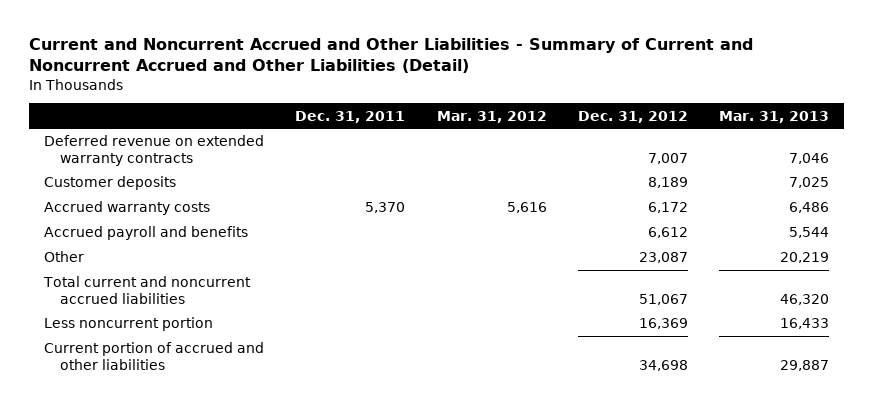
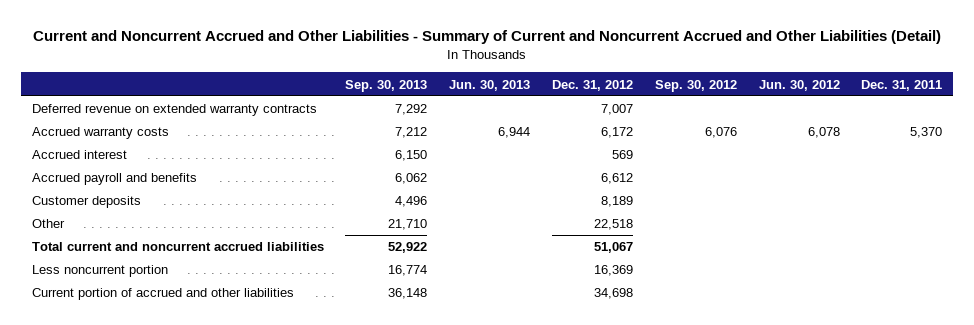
- | Dec. 31, 2011 | Mar. 31, 2012 | Dec. 31, 2012 | Mar. 31, 2013
+ | Sep. 30, 2013 | Jun. 30, 2013 | Dec. 31, 2012 | Sep. 30, 2012 | Jun. 30, 2012 | Dec. 31, 2011
+ Accrued interest | 6,150 | | 569 | | |
- Other | | | 23,087 | 20,219
moved down: Customer deposits | 4,496 | | 8,189 | | |
+ Other | 21,710 | | 22,518 | | |

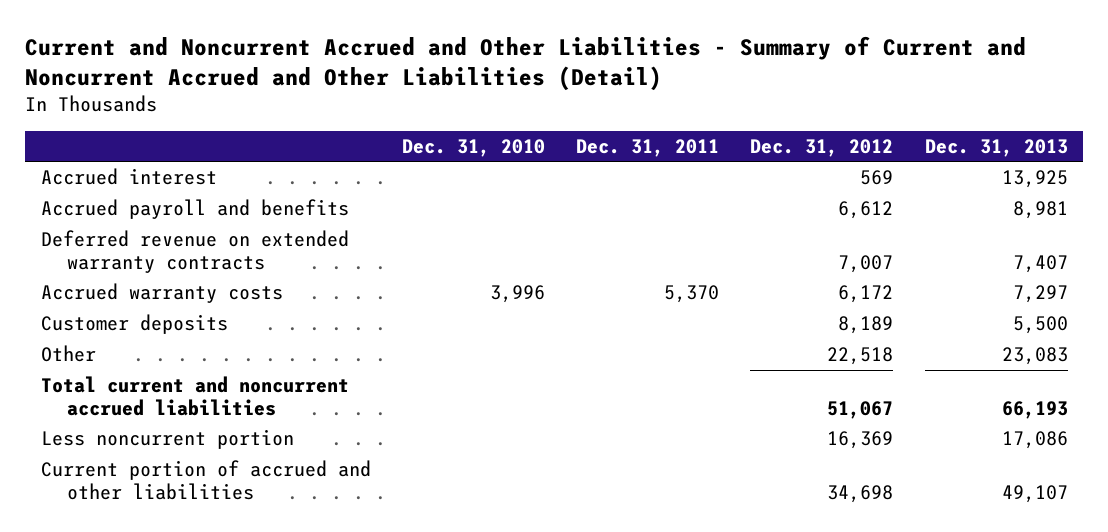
- | Sep. 30, 2013 | Jun. 30, 2013 | Dec. 31, 2012 | Sep. 30, 2012 | Jun. 30, 2012 | Dec. 31, 2011
+ | Dec. 31, 2010 | Dec. 31, 2011 | Dec. 31, 2012 | Dec. 31, 2013
moved down: Deferred revenue on extended warranty contracts | | | 7,007 | 7,407
moved down: Accrued warranty costs | 3,996 | 5,370 | 6,172 | 7,297

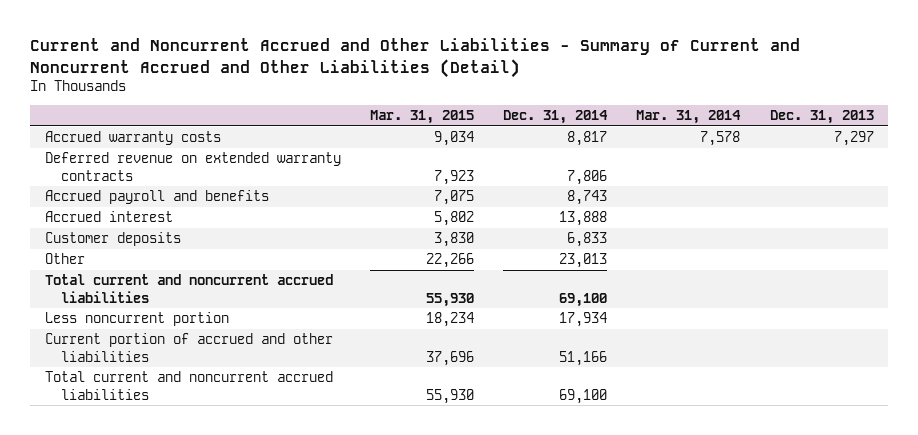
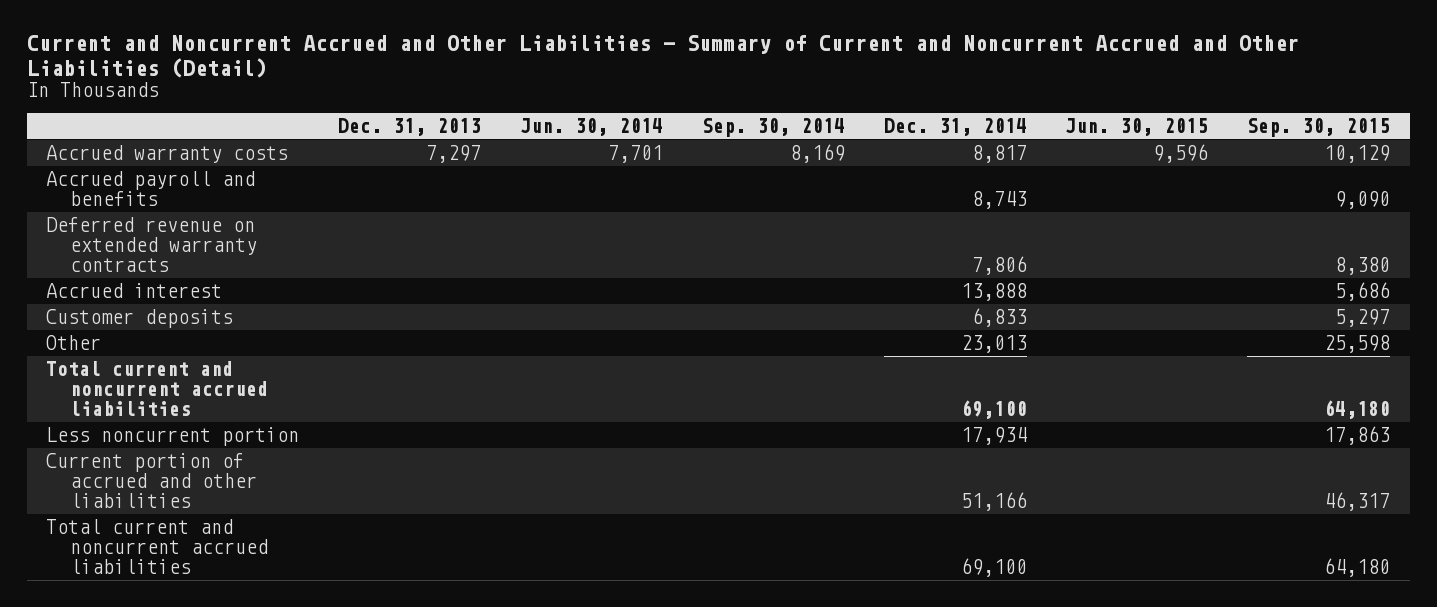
- | Mar. 31, 2015 | Dec. 31, 2014 | Mar. 31, 2014 | Dec. 31, 2013
+ | Dec. 31, 2013 | Jun. 30, 2014 | Sep. 30, 2014 | Dec. 31, 2014 | Jun. 30, 2015 | Sep. 30, 2015
moved down: Deferred revenue on extended warranty contracts | | | | 7,806 | | 8,380

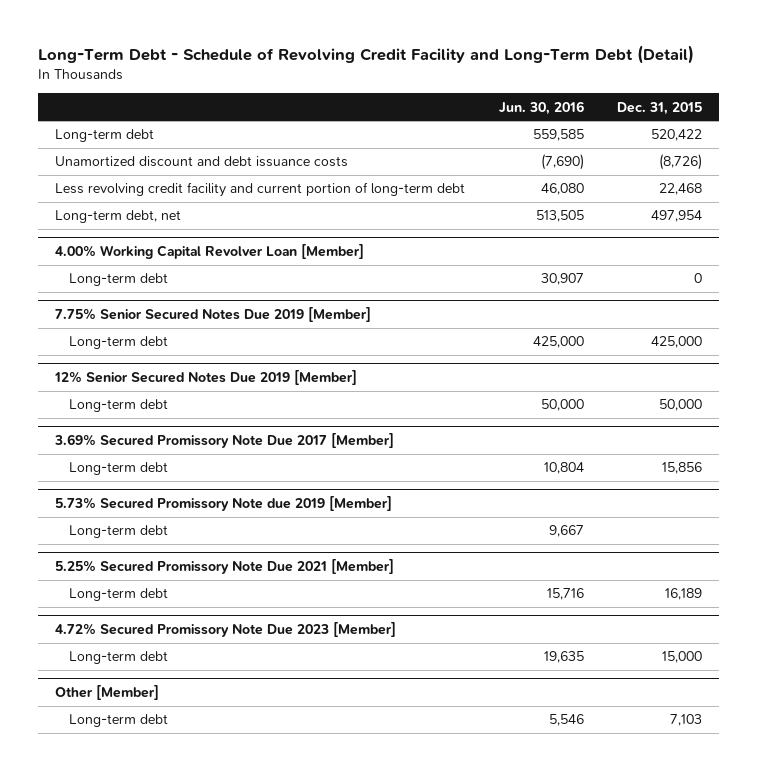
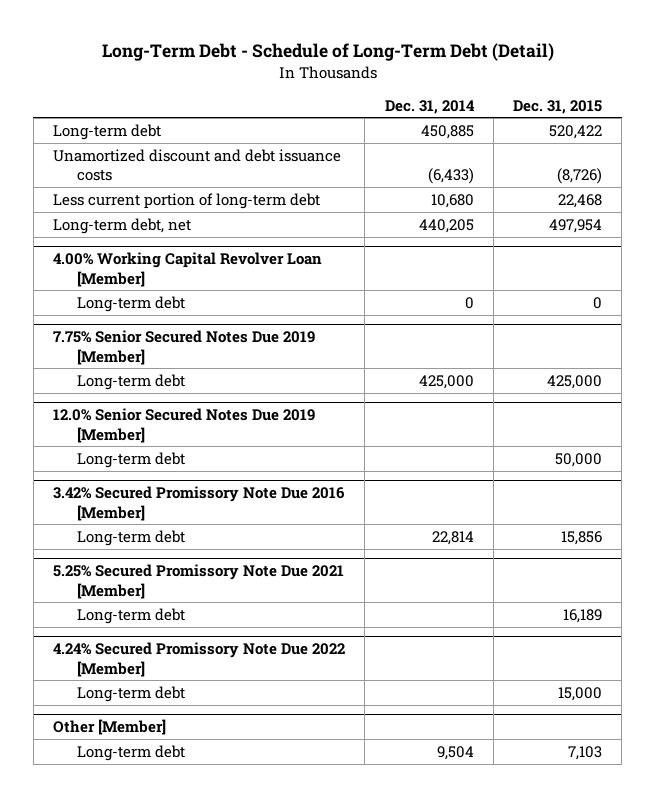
- Long-Term Debt - Schedule of Revolving Credit Facility and Long-Term Debt (Detail)
+ Long-Term Debt - Schedule of Long-Term Debt (Detail)
- | Jun. 30, 2016 | Dec. 31, 2015
+ | Dec. 31, 2014 | Dec. 31, 2015
- Less revolving credit facility and current portion of long-term debt | 46,080 | 22,468
+ Less current portion of long-term debt | 10,680 | 22,468
- 12% Senior Secured Notes Due 2019 [Member]
+ 12.0% Senior Secured Notes Due 2019 [Member]
- 3.69% Secured Promissory Note Due 2017 [Member]
+ 3.42% Secured Promissory Note Due 2016 [Member]
- 5.73% Secured Promissory Note due 2019 [Member]
- Long-term debt | 9,667 |
- 4.72% Secured Promissory Note Due 2023 [Member]
+ 4.24% Secured Promissory Note Due 2022 [Member]

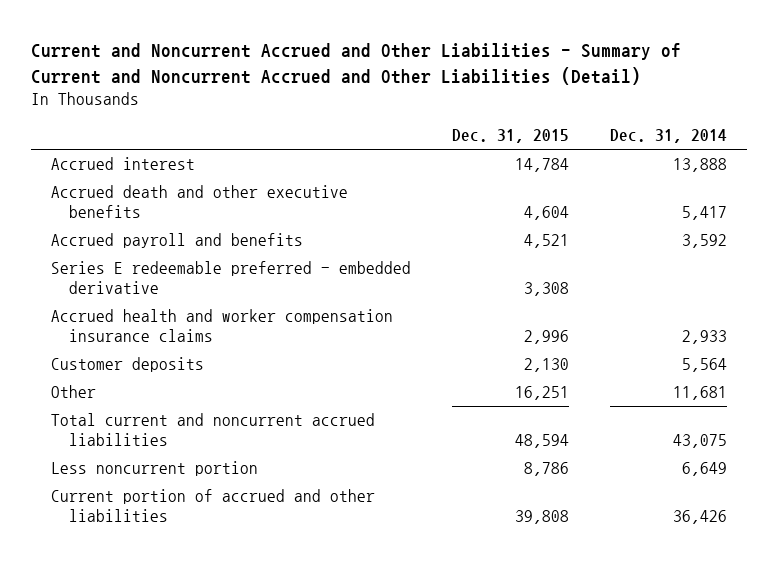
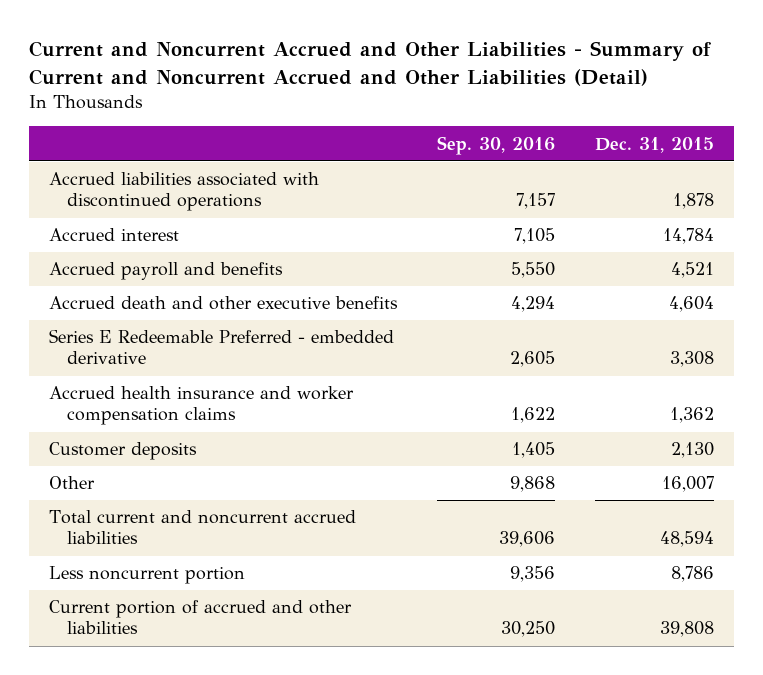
- | Dec. 31, 2015 | Dec. 31, 2014
+ | Sep. 30, 2016 | Dec. 31, 2015
+ Accrued liabilities associated with discontinued operations | 7,157 | 1,878
- Series E redeemable preferred - embedded derivative | 3,308 |
- Accrued health and worker compensation insurance claims | 2,996 | 2,933
moved down: Accrued death and other executive benefits | 4,294 | 4,604
+ Series E Redeemable Preferred - embedded derivative | 2,605 | 3,308
+ Accrued health insurance and worker compensation claims | 1,622 | 1,362
- Other | 16,251 | 11,681
+ Other | 9,868 | 16,007

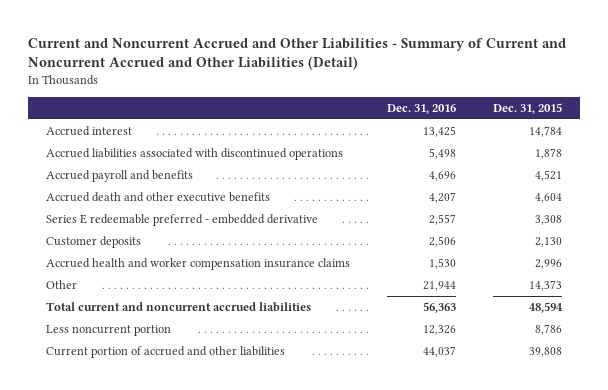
- | Sep. 30, 2016 | Dec. 31, 2015
+ | Dec. 31, 2016 | Dec. 31, 2015
moved down: Accrued liabilities associated with discontinued operations | 5,498 | 1,878
- Series E Redeemable Preferred - embedded derivative | 2,605 | 3,308
- Accrued health insurance and worker compensation claims | 1,622 | 1,362
+ Series E redeemable preferred - embedded derivative | 2,557 | 3,308
- Other | 9,868 | 16,007
+ Accrued health and worker compensation insurance claims | 1,530 | 2,996
+ Other | 21,944 | 14,373

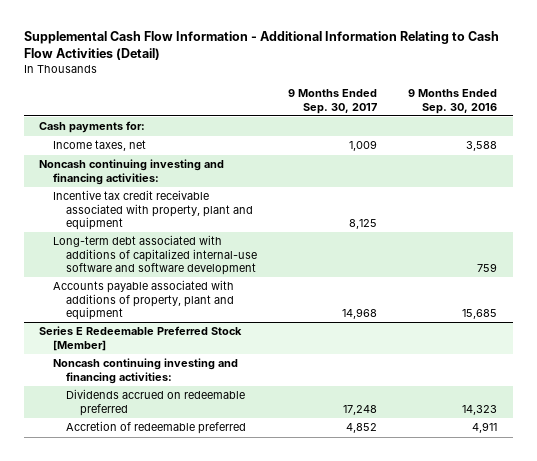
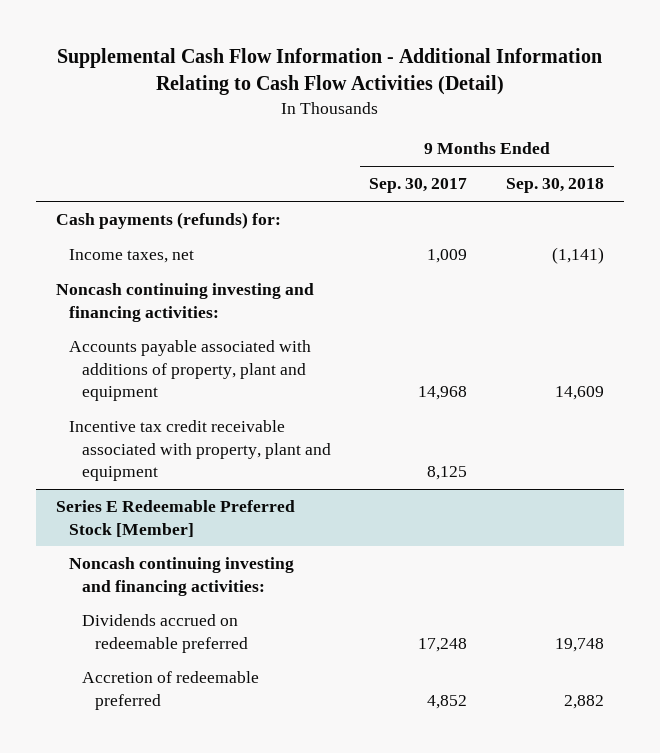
- | 9 Months Ended Sep. 30, 2017 | 9 Months Ended Sep. 30, 2016
+ | 9 Months Ended Sep. 30, 2017 | 9 Months Ended Sep. 30, 2018
- Cash payments for:
+ Cash payments (refunds) for:
- Long-term debt associated with additions of capitalized internal-use software and software development | | 759
moved down: Incentive tax credit receivable associated with property, plant and equipment | 8,125 |

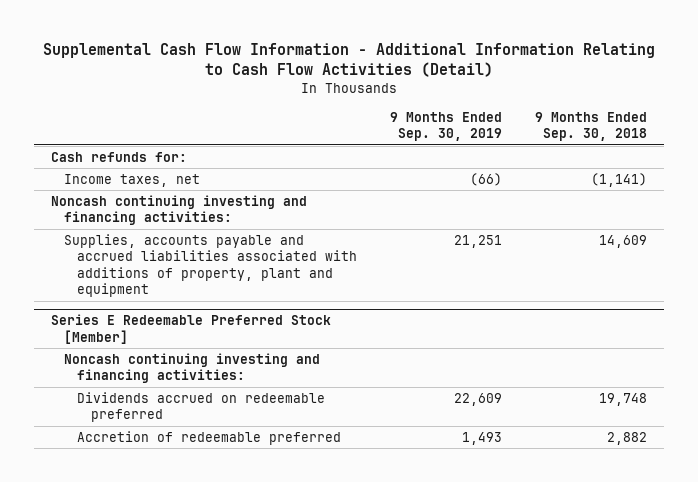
- | 9 Months Ended Sep. 30, 2017 | 9 Months Ended Sep. 30, 2018
+ | 9 Months Ended Sep. 30, 2019 | 9 Months Ended Sep. 30, 2018
- Cash payments (refunds) for:
+ Cash refunds for:
- Accounts payable associated with additions of property, plant and equipment | 14,968 | 14,609
- Incentive tax credit receivable associated with property, plant and equipment | 8,125 |
+ Supplies, accounts payable and accrued liabilities associated with additions of property, plant and equipment | 21,251 | 14,609

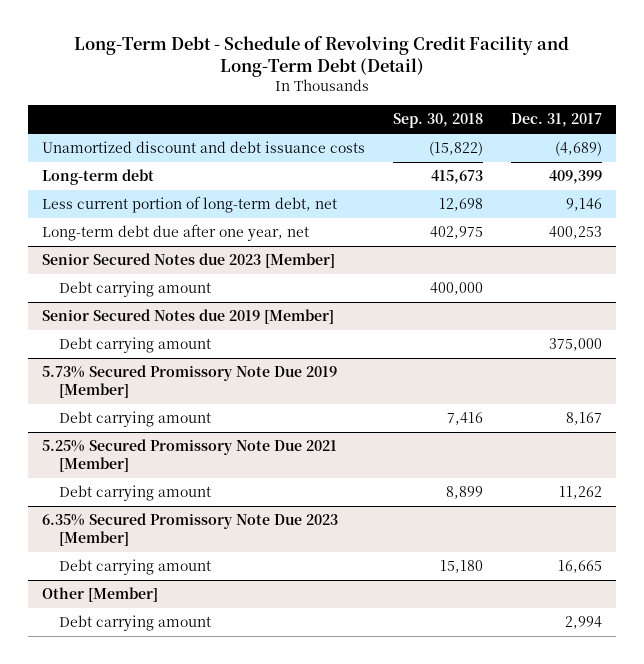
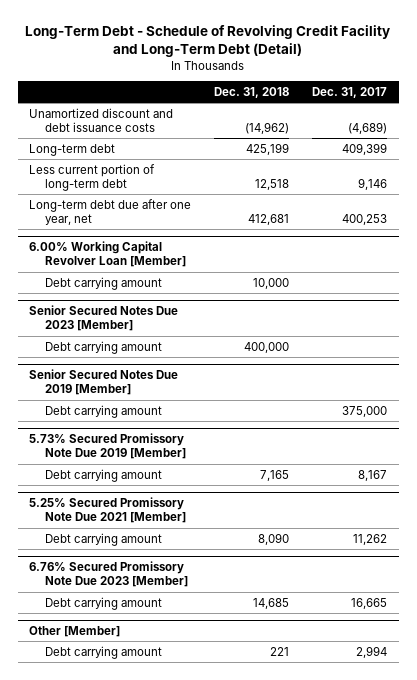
- | Sep. 30, 2018 | Dec. 31, 2017
+ | Dec. 31, 2018 | Dec. 31, 2017
- Less current portion of long-term debt, net | 12,698 | 9,146
+ Less current portion of long-term debt | 12,518 | 9,146
- Senior Secured Notes due 2023 [Member]
+ 6.00% Working Capital Revolver Loan [Member]
- Senior Secured Notes due 2019 [Member]
+ Senior Secured Notes Due 2023 [Member]
+ Debt carrying amount | 400,000 |
+ Senior Secured Notes Due 2019 [Member]
- 6.35% Secured Promissory Note Due 2023 [Member]
+ 6.76% Secured Promissory Note Due 2023 [Member]

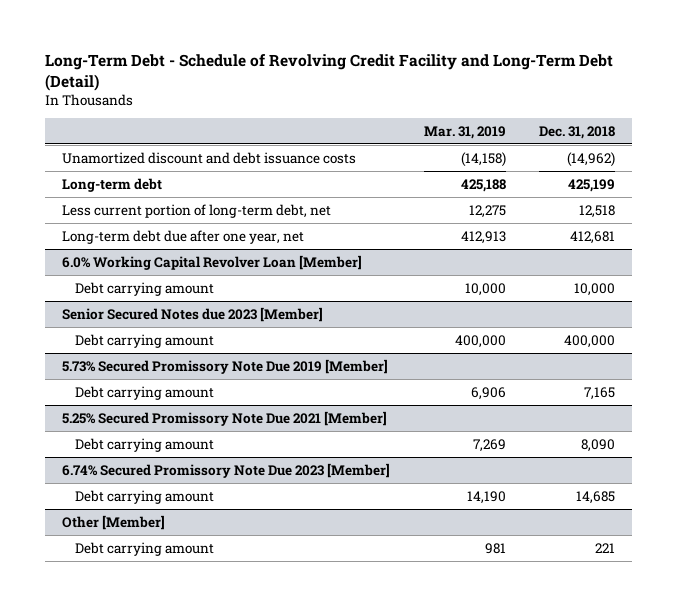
- | Dec. 31, 2018 | Dec. 31, 2017
+ | Mar. 31, 2019 | Dec. 31, 2018
- Less current portion of long-term debt | 12,518 | 9,146
+ Less current portion of long-term debt, net | 12,275 | 12,518
- 6.00% Working Capital Revolver Loan [Member]
+ 6.0% Working Capital Revolver Loan [Member]
- Senior Secured Notes Due 2023 [Member]
+ Senior Secured Notes due 2023 [Member]
- Senior Secured Notes Due 2019 [Member]
- Debt carrying amount | | 375,000
- 6.76% Secured Promissory Note Due 2023 [Member]
+ 6.74% Secured Promissory Note Due 2023 [Member]

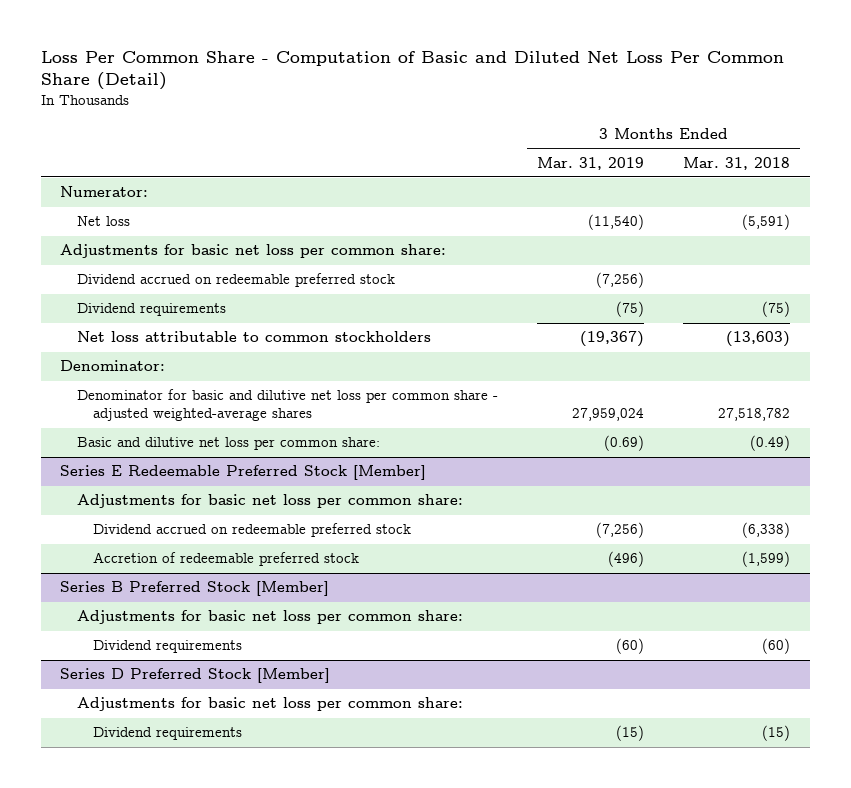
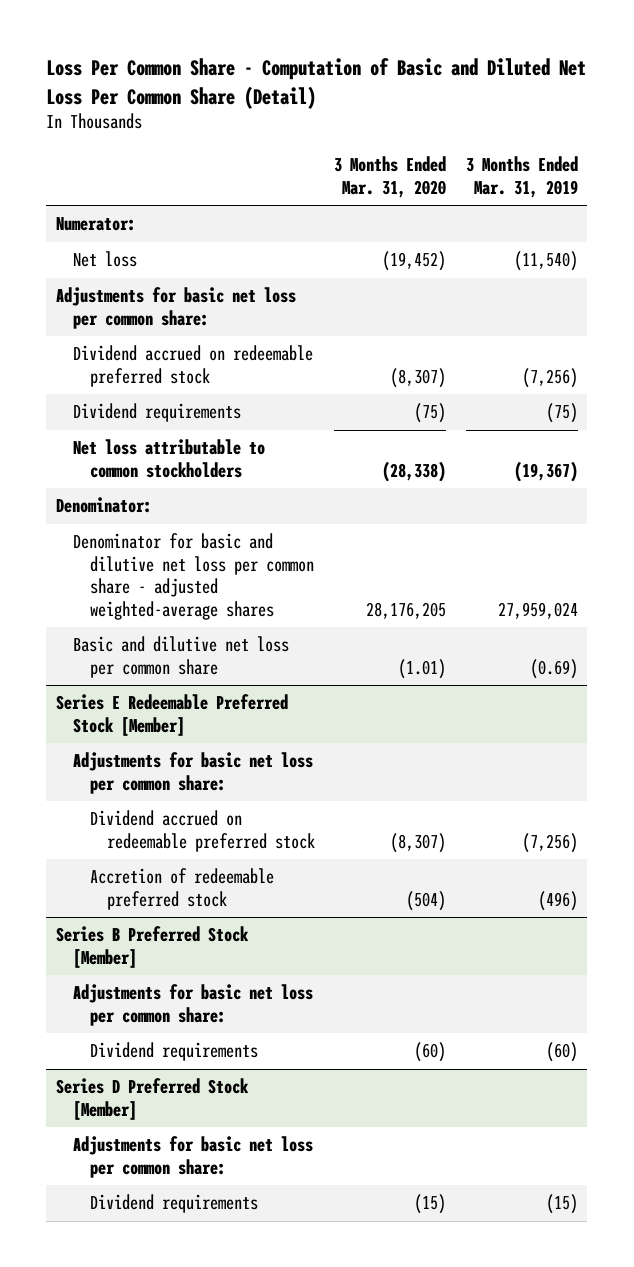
- | 3 Months Ended Mar. 31, 2019 | 3 Months Ended Mar. 31, 2018
+ | 3 Months Ended Mar. 31, 2020 | 3 Months Ended Mar. 31, 2019
- Basic and dilutive net loss per common share: | (0.69) | (0.49)
+ Basic and dilutive net loss per common share | (1.01) | (0.69)

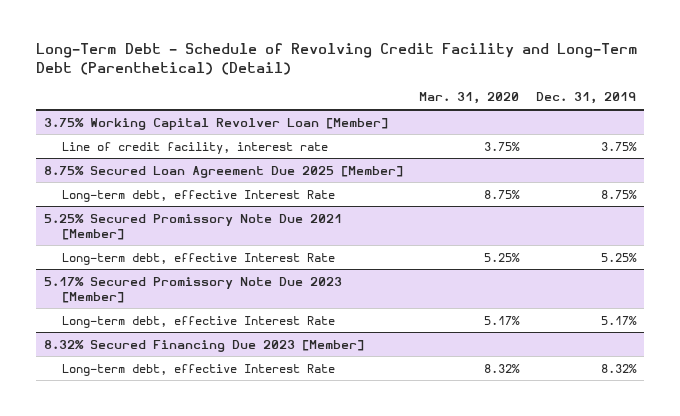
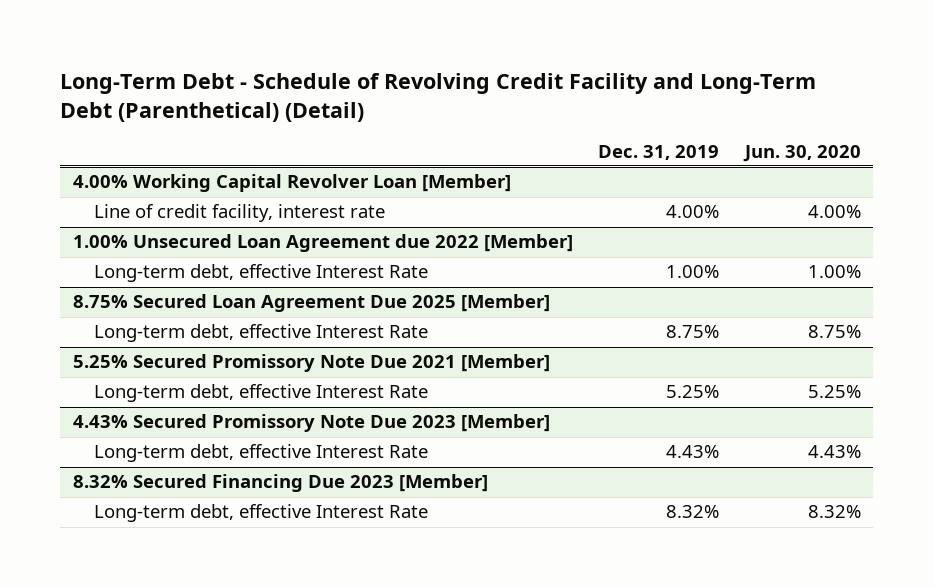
- | Mar. 31, 2020 | Dec. 31, 2019
+ | Dec. 31, 2019 | Jun. 30, 2020
- 3.75% Working Capital Revolver Loan [Member]
- Line of credit facility, interest rate | 3.75% | 3.75%
+ 4.00% Working Capital Revolver Loan [Member]
+ Line of credit facility, interest rate | 4.00% | 4.00%
+ 1.00% Unsecured Loan Agreement due 2022 [Member]
+ Long-term debt, effective Interest Rate | 1.00% | 1.00%
- 5.17% Secured Promissory Note Due 2023 [Member]
- Long-term debt, effective Interest Rate | 5.17% | 5.17%
+ 4.43% Secured Promissory Note Due 2023 [Member]
+ Long-term debt, effective Interest Rate | 4.43% | 4.43%

